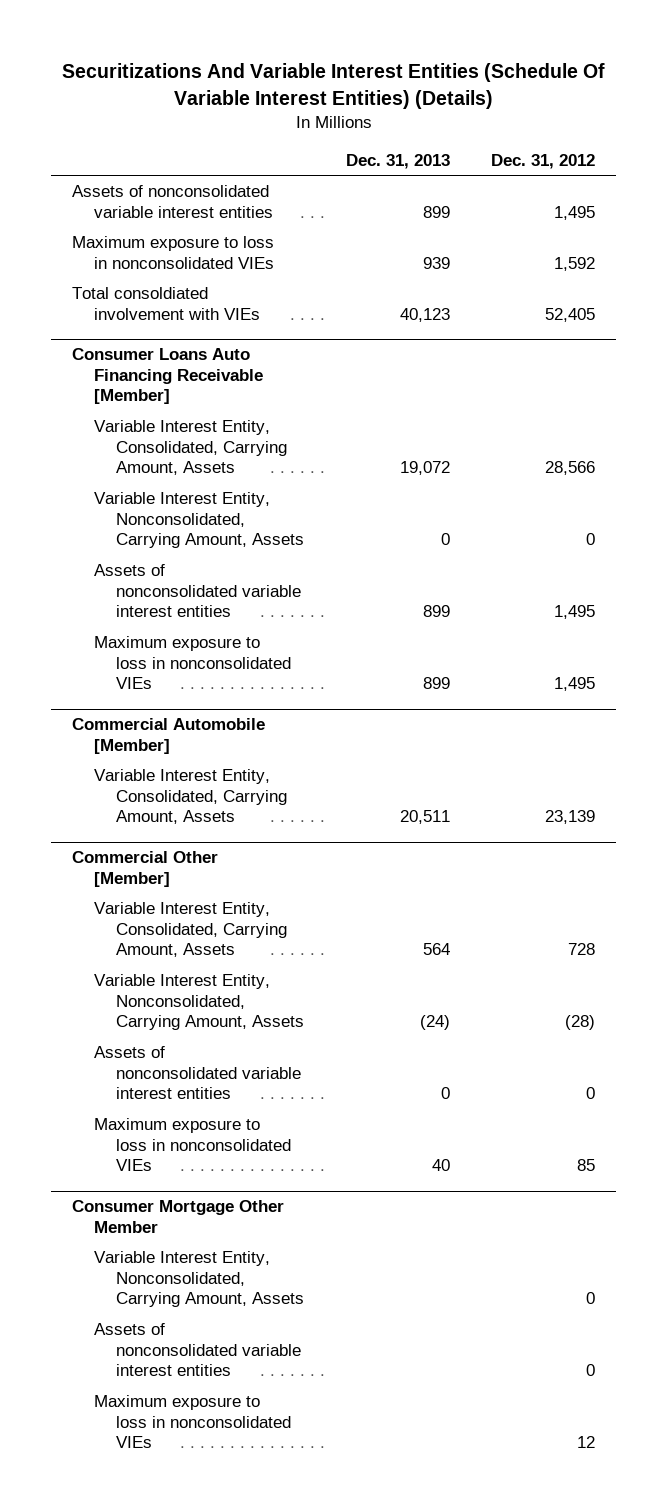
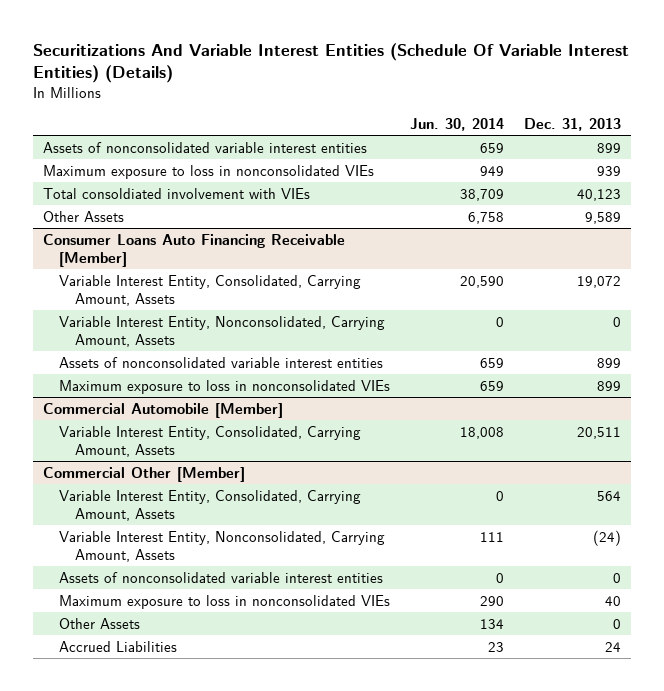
- | Dec. 31, 2013 | Dec. 31, 2012
+ | Jun. 30, 2014 | Dec. 31, 2013
+ Other Assets | 6,758 | 9,589
- Consumer Mortgage Other Member
- Variable Interest Entity, Nonconsolidated, Carrying Amount, Assets | | 0
- Assets of nonconsolidated variable interest entities | | 0
- Maximum exposure to loss in nonconsolidated VIEs | | 12
@ Commercial Other [Member]
+ Other Assets | 134 | 0
+ Accrued Liabilities | 23 | 24

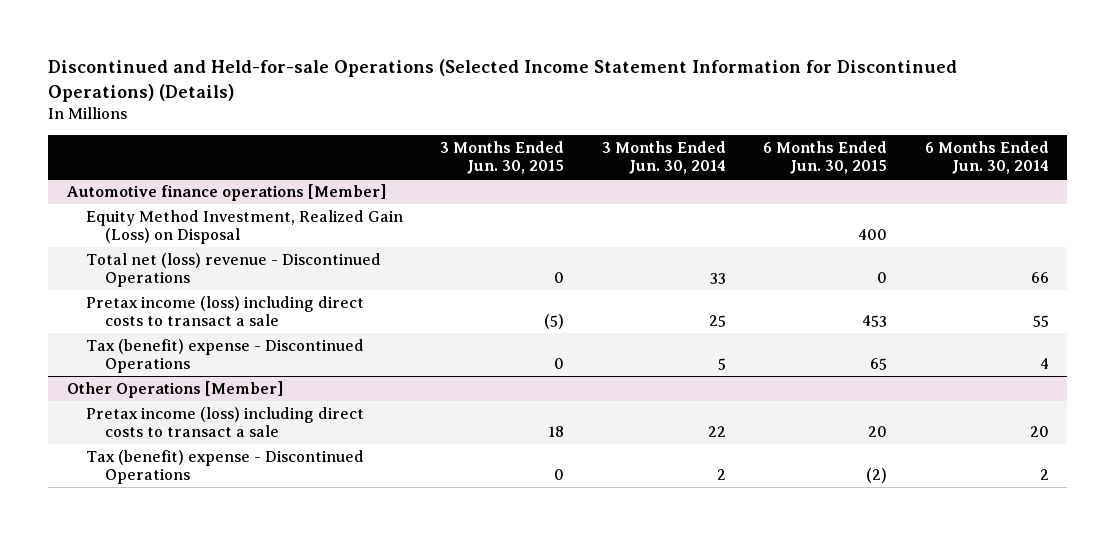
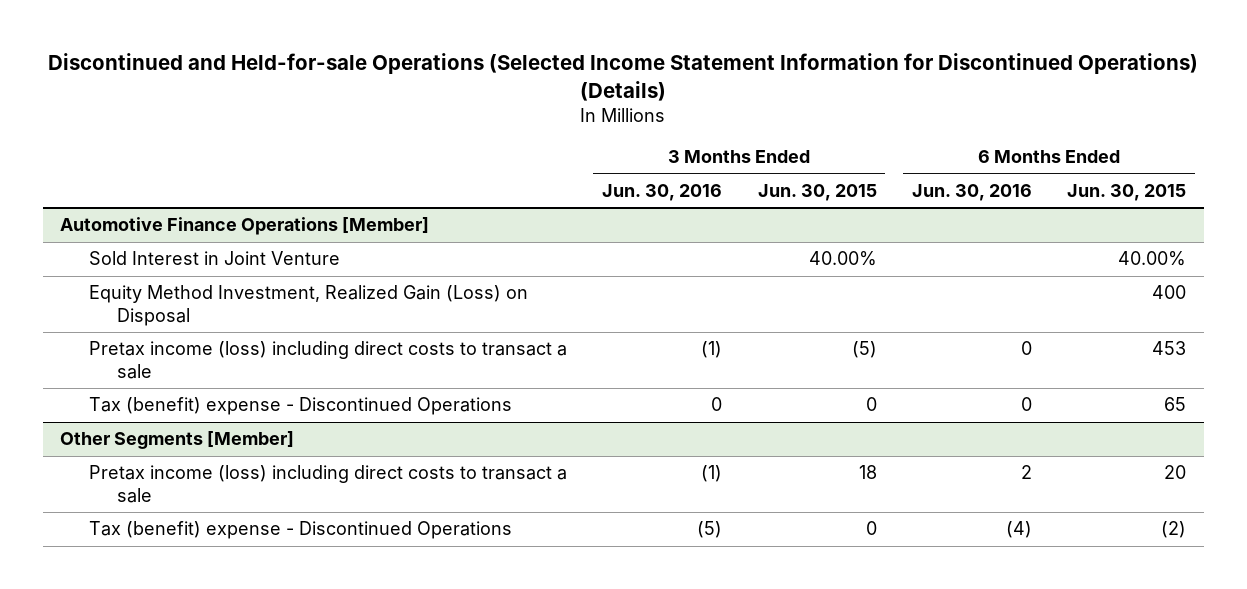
- | 3 Months Ended Jun. 30, 2015 | 3 Months Ended Jun. 30, 2014 | 6 Months Ended Jun. 30, 2015 | 6 Months Ended Jun. 30, 2014
+ | 3 Months Ended Jun. 30, 2016 | 3 Months Ended Jun. 30, 2015 | 6 Months Ended Jun. 30, 2016 | 6 Months Ended Jun. 30, 2015
- Automotive finance operations [Member]
+ Automotive Finance Operations [Member]
+ Sold Interest in Joint Venture | | 40.00% | | 40.00%
- Total net (loss) revenue - Discontinued Operations | 0 | 33 | 0 | 66
- Other Operations [Member]
+ Other Segments [Member]

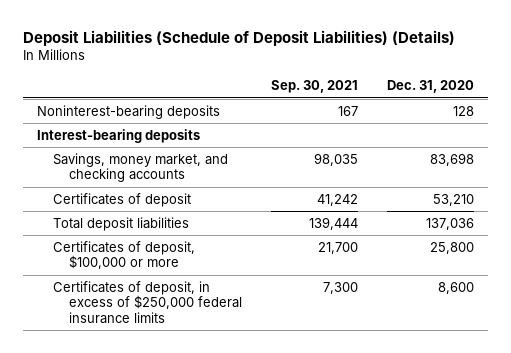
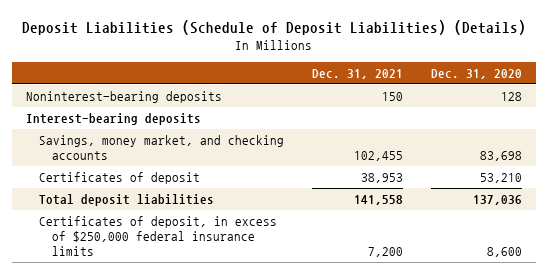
- | Sep. 30, 2021 | Dec. 31, 2020
+ | Dec. 31, 2021 | Dec. 31, 2020
- Certificates of deposit, $100,000 or more | 21,700 | 25,800

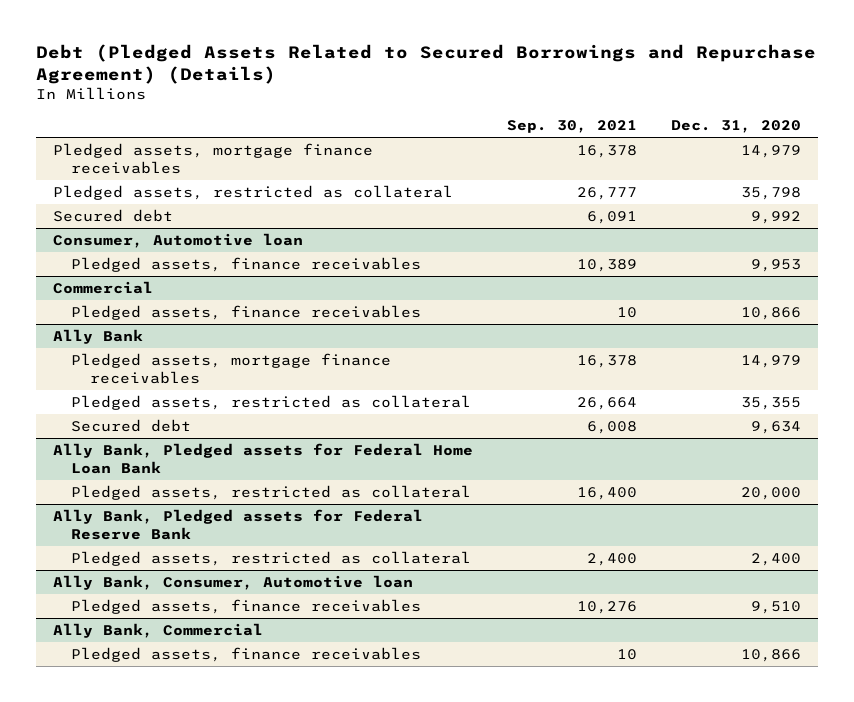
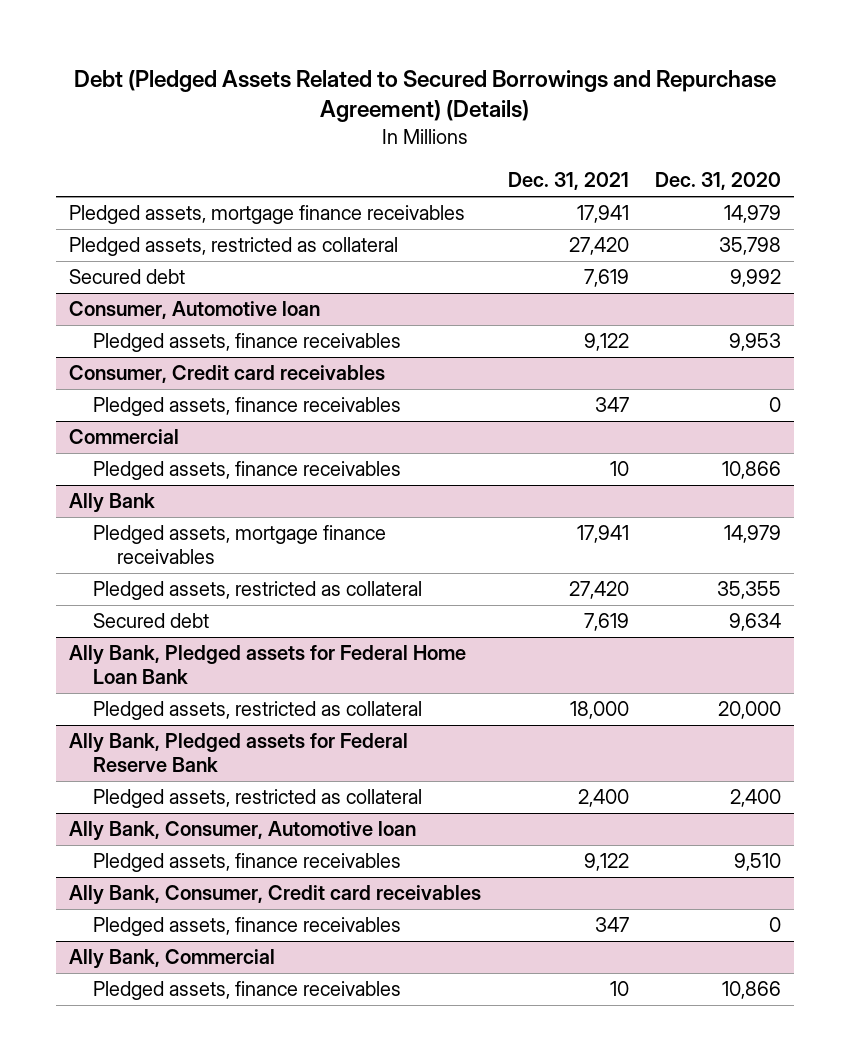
- | Sep. 30, 2021 | Dec. 31, 2020
+ | Dec. 31, 2021 | Dec. 31, 2020
+ Consumer, Credit card receivables
+ Pledged assets, finance receivables | 347 | 0
+ Ally Bank, Consumer, Credit card receivables
+ Pledged assets, finance receivables | 347 | 0

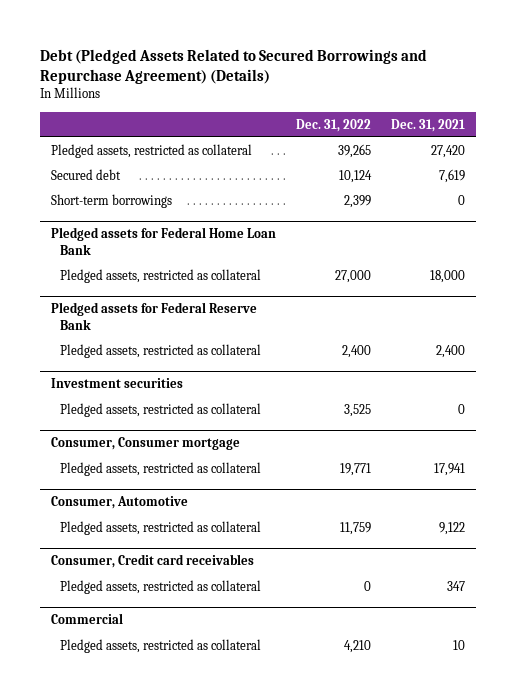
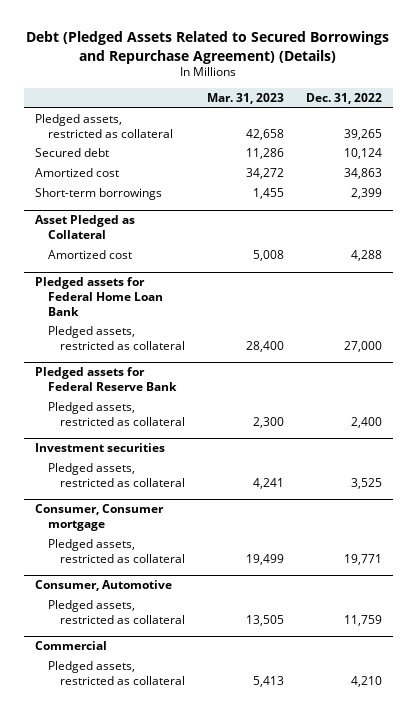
- | Dec. 31, 2022 | Dec. 31, 2021
+ | Mar. 31, 2023 | Dec. 31, 2022
+ Amortized cost | 34,272 | 34,863
+ Asset Pledged as Collateral
+ Amortized cost | 5,008 | 4,288
- Consumer, Credit card receivables
- Pledged assets, restricted as collateral | 0 | 347

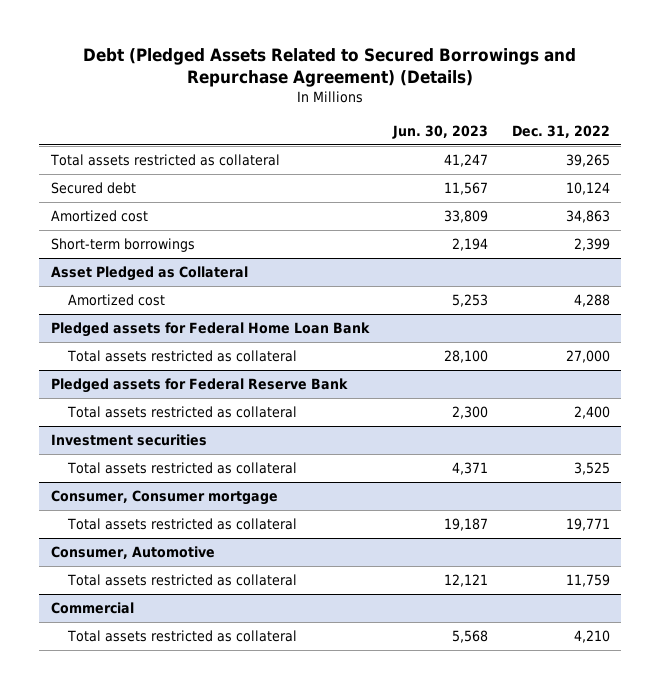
- | Mar. 31, 2023 | Dec. 31, 2022
+ | Jun. 30, 2023 | Dec. 31, 2022
- Pledged assets, restricted as collateral | 42,658 | 39,265
+ Total assets restricted as collateral | 41,247 | 39,265
@ Pledged assets for Federal Home Loan Bank
- Pledged assets, restricted as collateral | 28,400 | 27,000
+ Total assets restricted as collateral | 28,100 | 27,000
@ Pledged assets for Federal Reserve Bank
- Pledged assets, restricted as collateral | 2,300 | 2,400
+ Total assets restricted as collateral | 2,300 | 2,400
@ Investment securities
- Pledged assets, restricted as collateral | 4,241 | 3,525
+ Total assets restricted as collateral | 4,371 | 3,525
@ Consumer, Consumer mortgage
- Pledged assets, restricted as collateral | 19,499 | 19,771
+ Total assets restricted as collateral | 19,187 | 19,771
@ Consumer, Automotive
- Pledged assets, restricted as collateral | 13,505 | 11,759
+ Total assets restricted as collateral | 12,121 | 11,759
@ Commercial
- Pledged assets, restricted as collateral | 5,413 | 4,210
+ Total assets restricted as collateral | 5,568 | 4,210

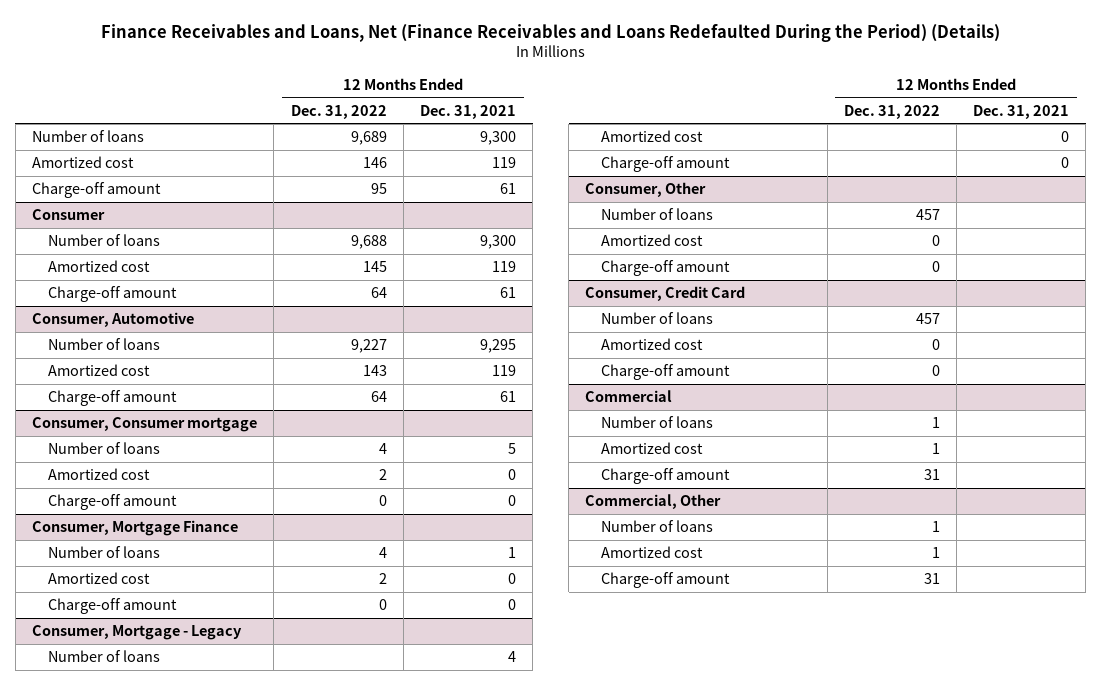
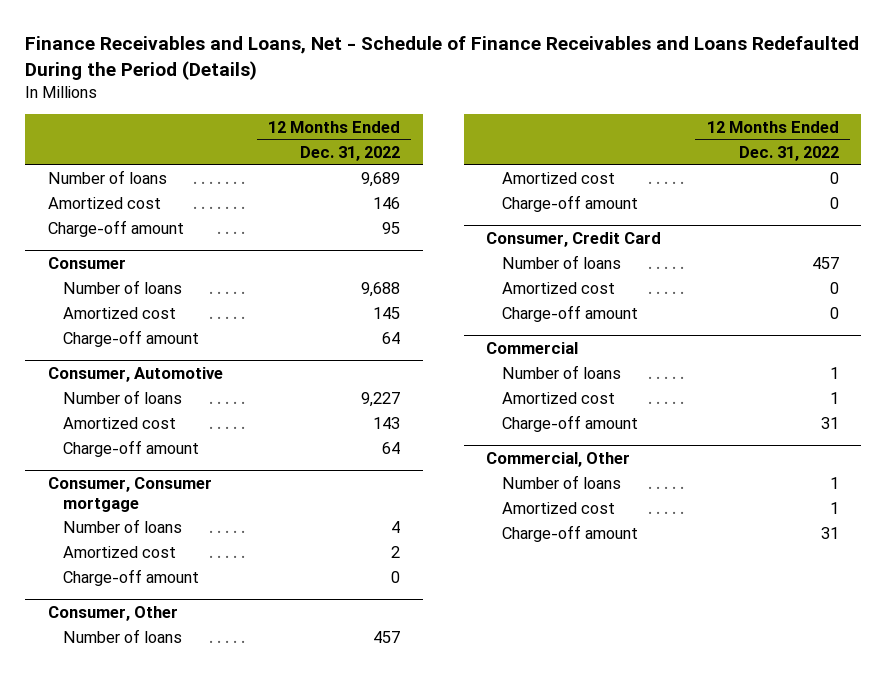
- Finance Receivables and Loans, Net (Finance Receivables and Loans Redefaulted During the Period) (Details)
+ Finance Receivables and Loans, Net - Schedule of Finance Receivables and Loans Redefaulted During the Period (Details)
- | 12 Months Ended Dec. 31, 2022 | 12 Months Ended Dec. 31, 2021
+ | 12 Months Ended Dec. 31, 2022
- Consumer, Mortgage Finance
- Number of loans | 4 | 1
- Amortized cost | 2 | 0
- Charge-off amount | 0 | 0
- Consumer, Mortgage - Legacy
- Number of loans | | 4
- Amortized cost | | 0
- Charge-off amount | | 0

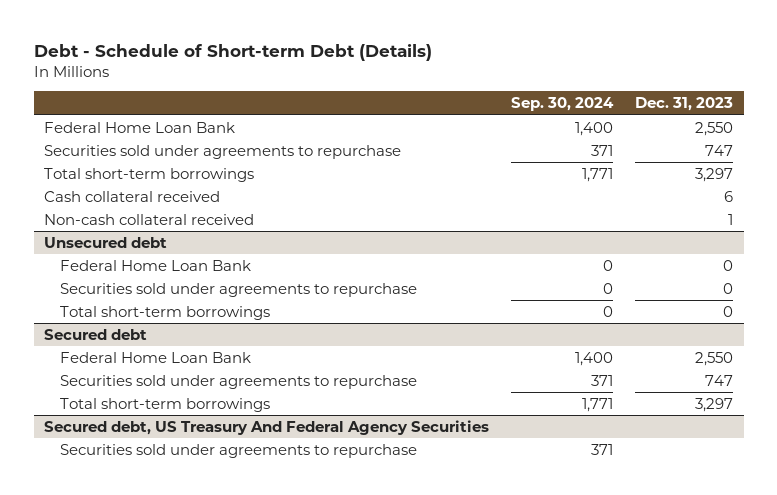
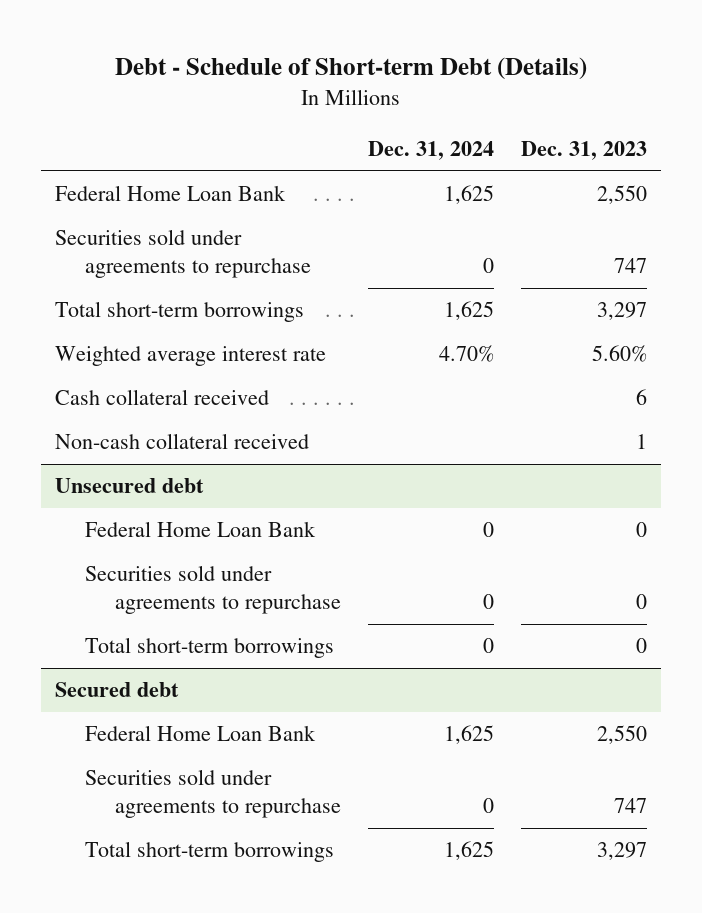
- | Sep. 30, 2024 | Dec. 31, 2023
+ | Dec. 31, 2024 | Dec. 31, 2023
+ Weighted average interest rate | 4.70% | 5.60%
- Secured debt, US Treasury And Federal Agency Securities
- Securities sold under agreements to repurchase | 371 |

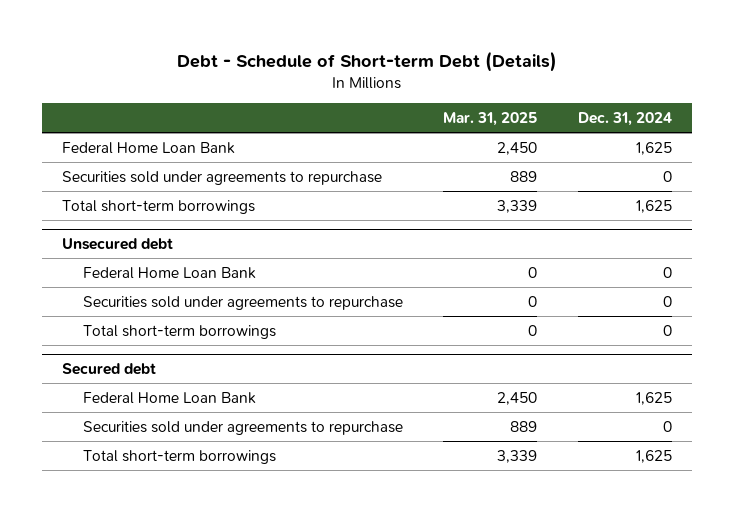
- | Dec. 31, 2024 | Dec. 31, 2023
+ | Mar. 31, 2025 | Dec. 31, 2024
- Weighted average interest rate | 4.70% | 5.60%
- Cash collateral received | | 6
- Non-cash collateral received | | 1

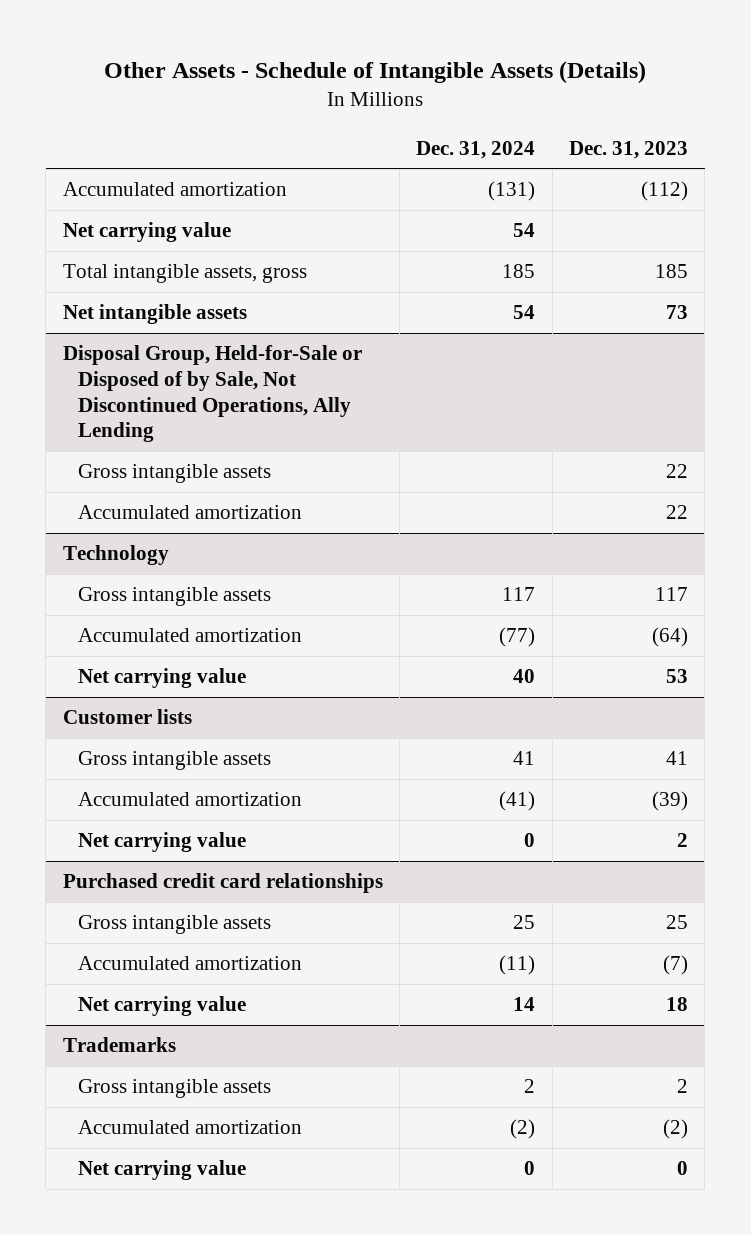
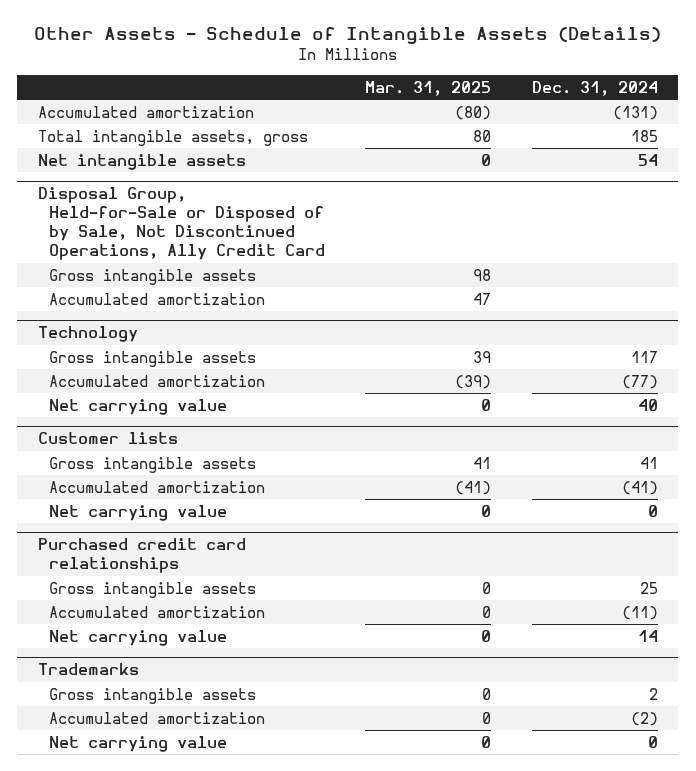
- | Dec. 31, 2024 | Dec. 31, 2023
+ | Mar. 31, 2025 | Dec. 31, 2024
- Net carrying value | 54 |
- Disposal Group, Held-for-Sale or Disposed of by Sale, Not Discontinued Operations, Ally Lending
+ Disposal Group, Held-for-Sale or Disposed of by Sale, Not Discontinued Operations, Ally Credit Card

